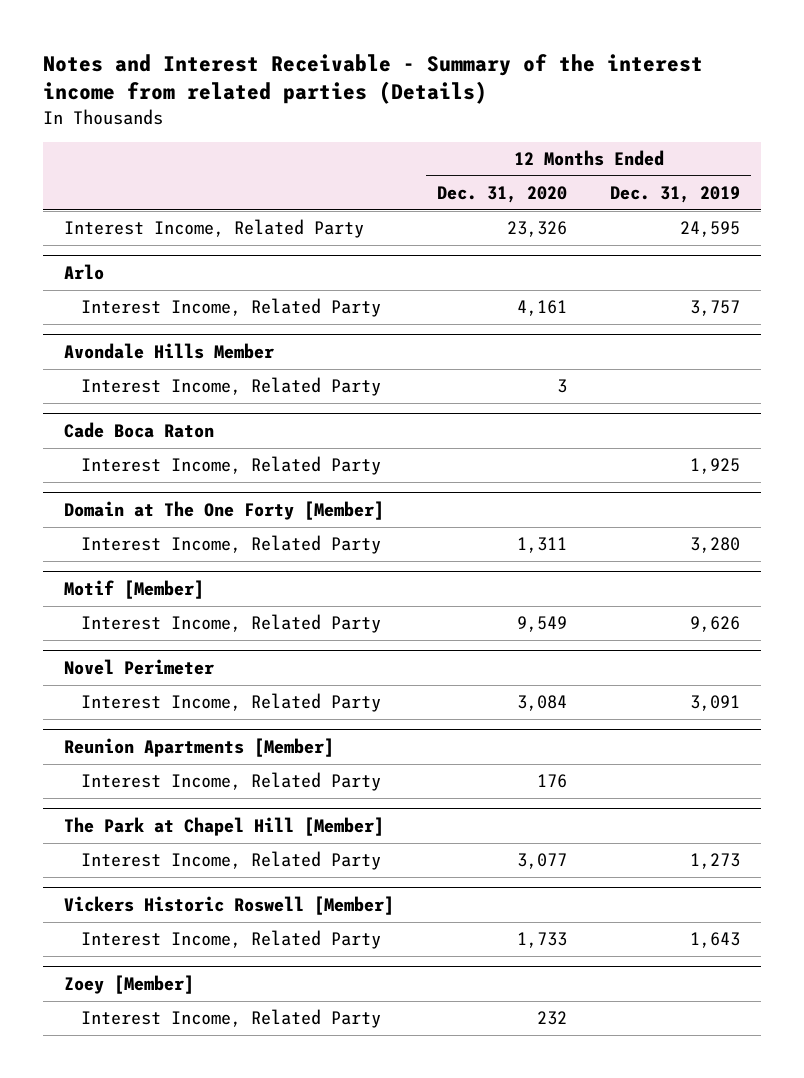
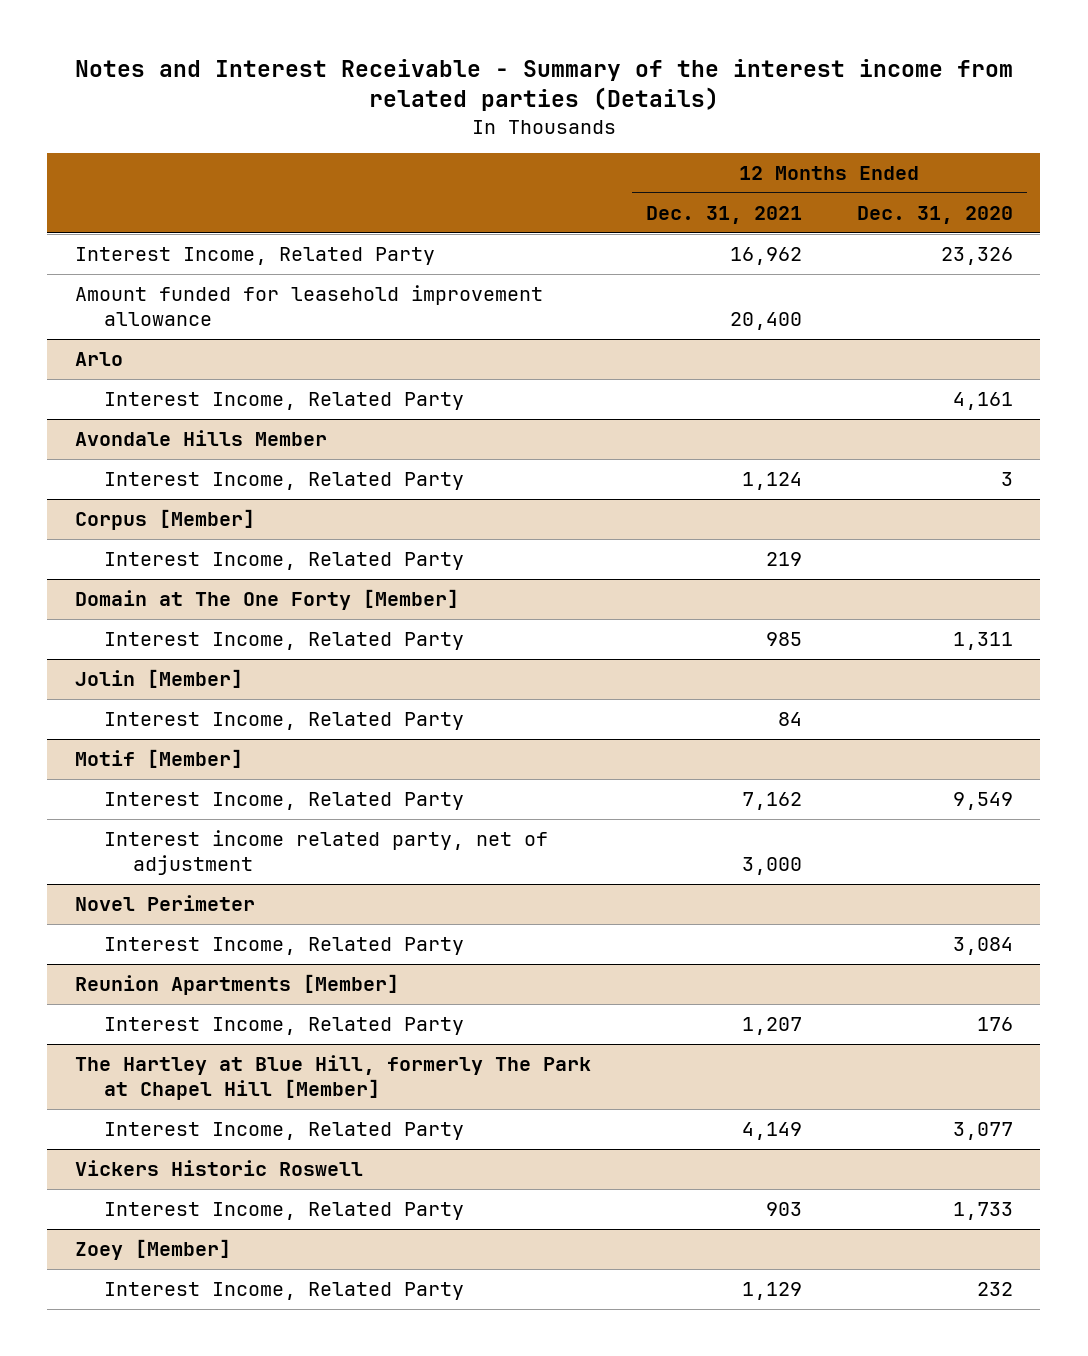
- | 12 Months Ended Dec. 31, 2020 | 12 Months Ended Dec. 31, 2019
+ | 12 Months Ended Dec. 31, 2021 | 12 Months Ended Dec. 31, 2020
+ Amount funded for leasehold improvement allowance | 20,400 |
- Cade Boca Raton
+ Corpus [Member]
+ Jolin [Member]
+ Interest Income, Related Party | 84 |
@ Motif [Member]
+ Interest income related party, net of adjustment | 3,000 |
- The Park at Chapel Hill [Member]
+ The Hartley at Blue Hill, formerly The Park at Chapel Hill [Member]
- Vickers Historic Roswell [Member]
+ Vickers Historic Roswell

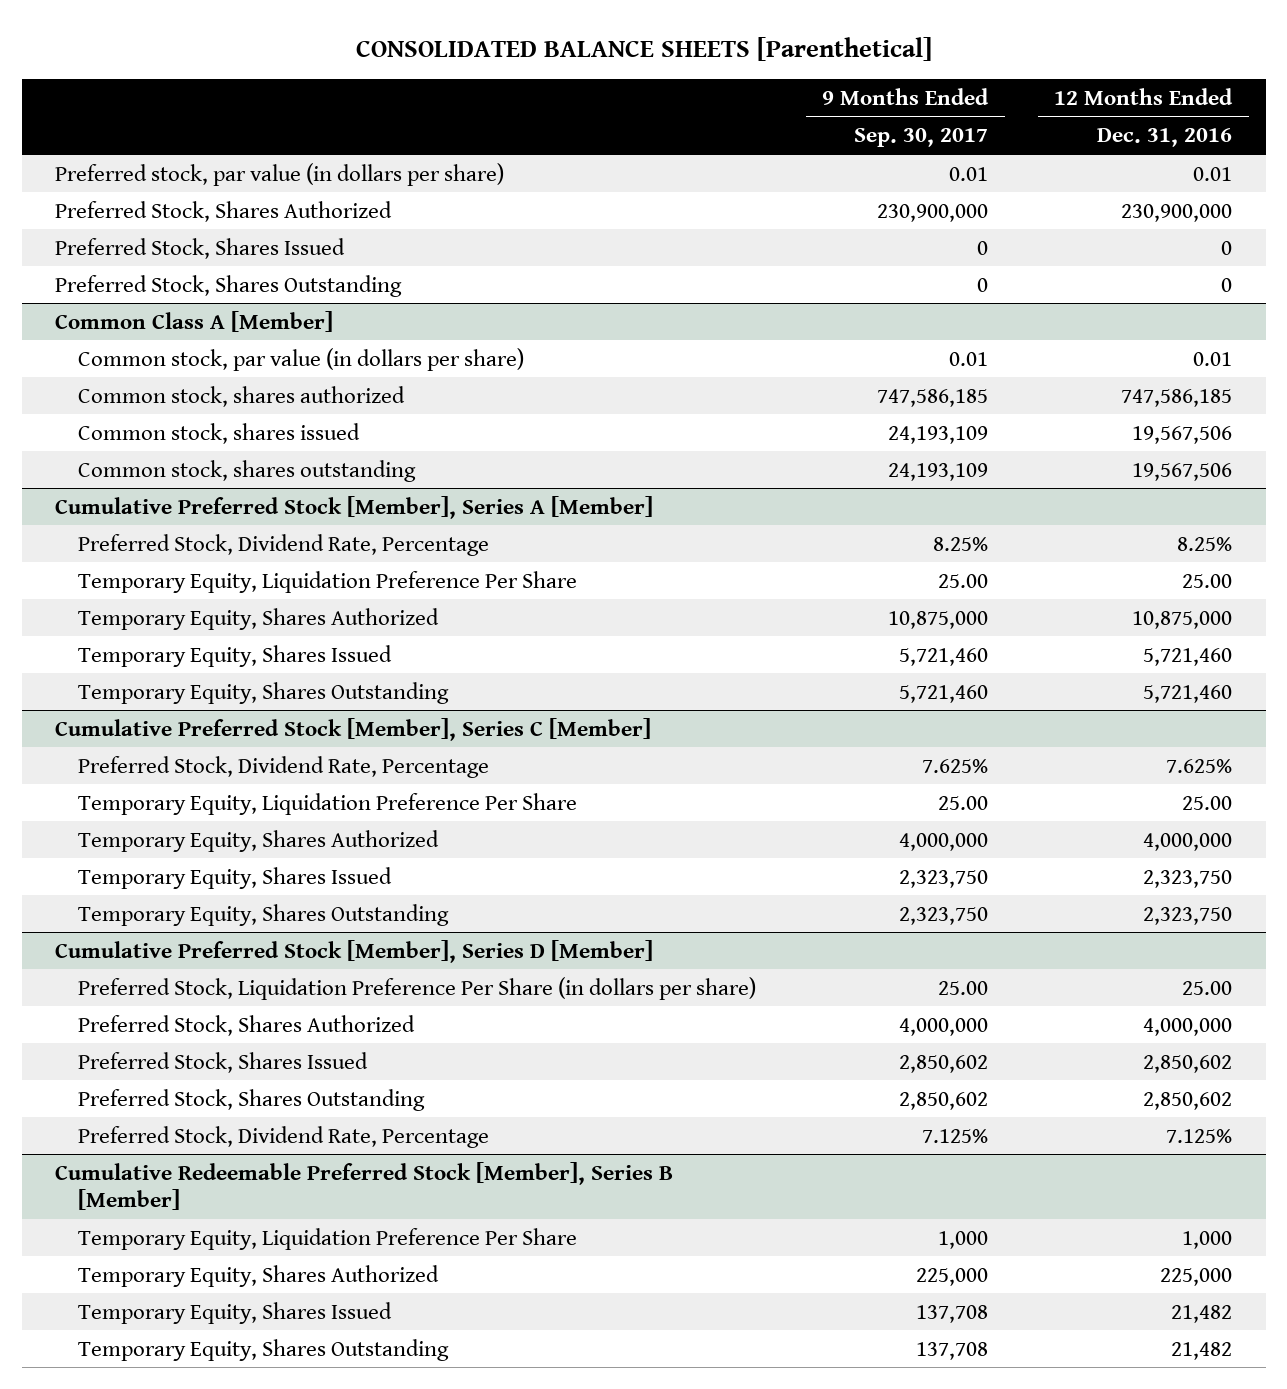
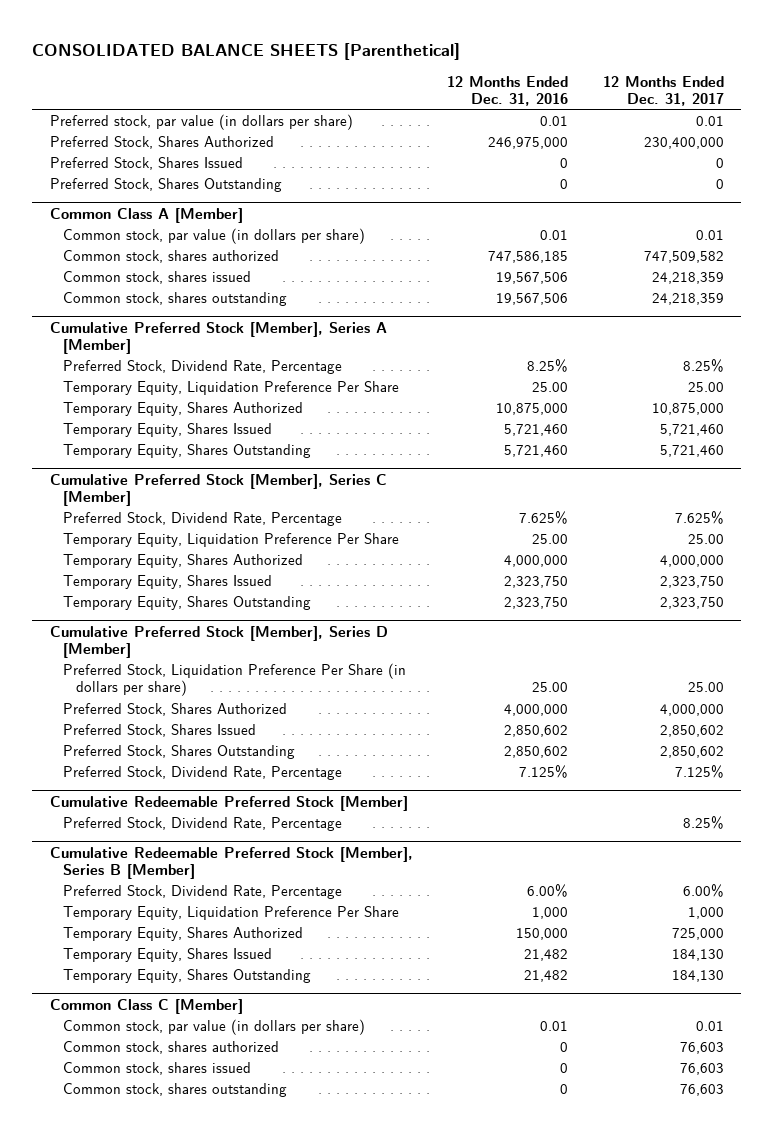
- | 9 Months Ended Sep. 30, 2017 | 12 Months Ended Dec. 31, 2016
+ | 12 Months Ended Dec. 31, 2016 | 12 Months Ended Dec. 31, 2017
- Preferred Stock, Shares Authorized | 230,900,000 | 230,900,000
+ Preferred Stock, Shares Authorized | 246,975,000 | 230,400,000
+ Cumulative Redeemable Preferred Stock [Member]
+ Preferred Stock, Dividend Rate, Percentage | | 8.25%
@ Cumulative Redeemable Preferred Stock [Member], Series B [Member]
+ Preferred Stock, Dividend Rate, Percentage | 6.00% | 6.00%
- Temporary Equity, Shares Authorized | 225,000 | 225,000
+ Temporary Equity, Shares Authorized | 150,000 | 725,000
+ Common Class C [Member]
+ Common stock, par value (in dollars per share) | 0.01 | 0.01
+ Common stock, shares authorized | 0 | 76,603
+ Common stock, shares issued | 0 | 76,603
+ Common stock, shares outstanding | 0 | 76,603

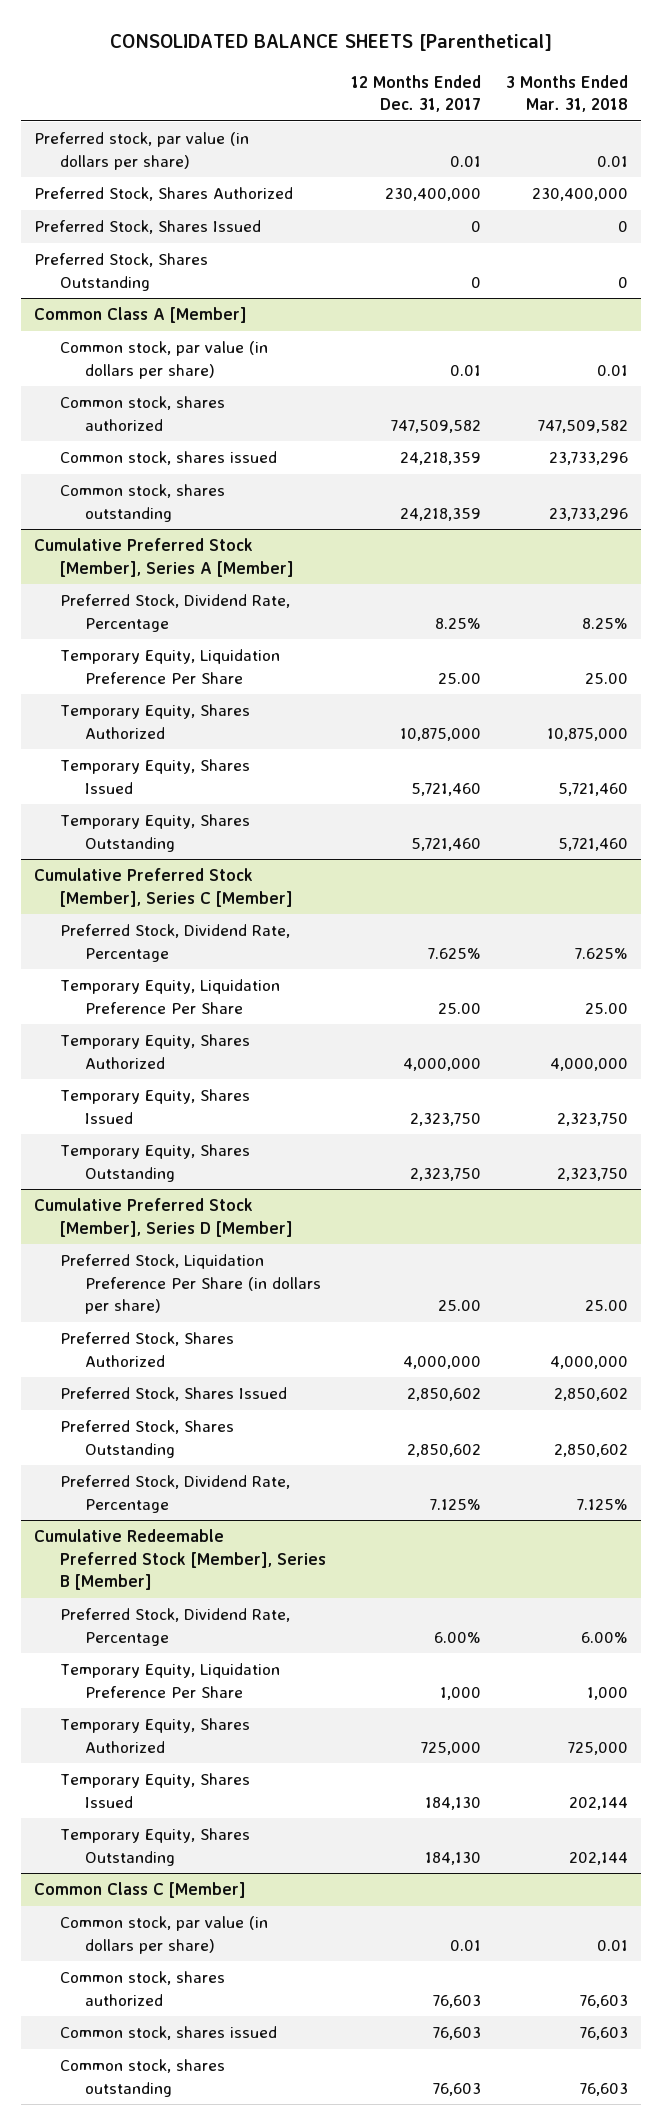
- | 12 Months Ended Dec. 31, 2016 | 12 Months Ended Dec. 31, 2017
+ | 12 Months Ended Dec. 31, 2017 | 3 Months Ended Mar. 31, 2018
- Cumulative Redeemable Preferred Stock [Member]
- Preferred Stock, Dividend Rate, Percentage | | 8.25%

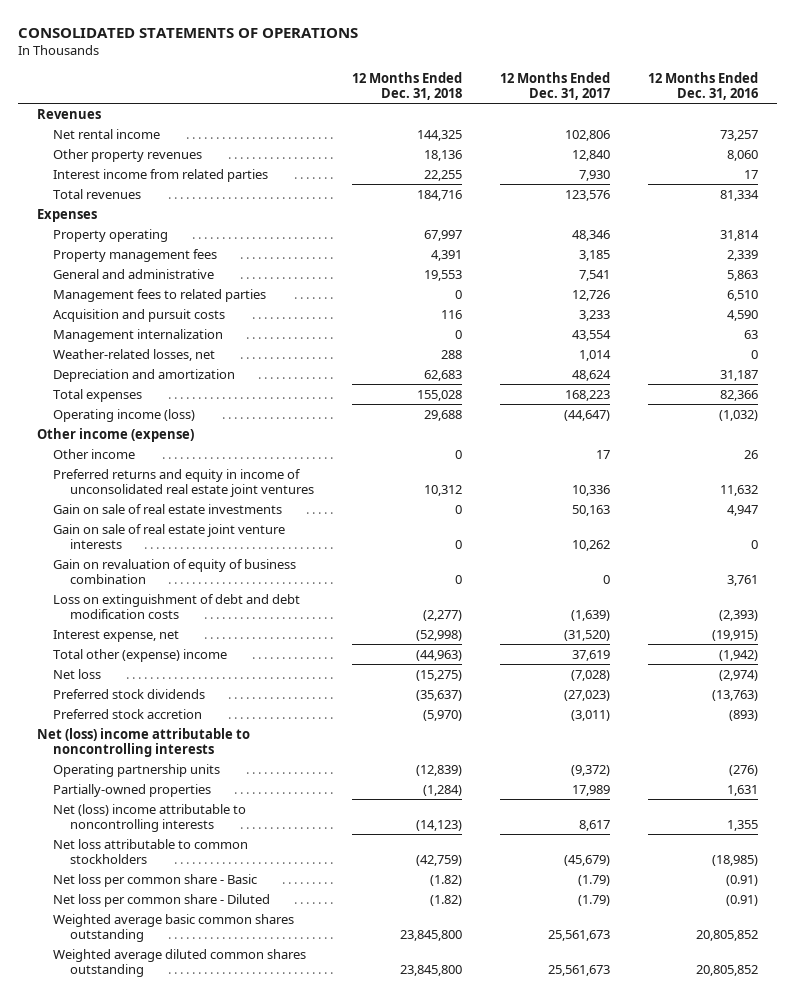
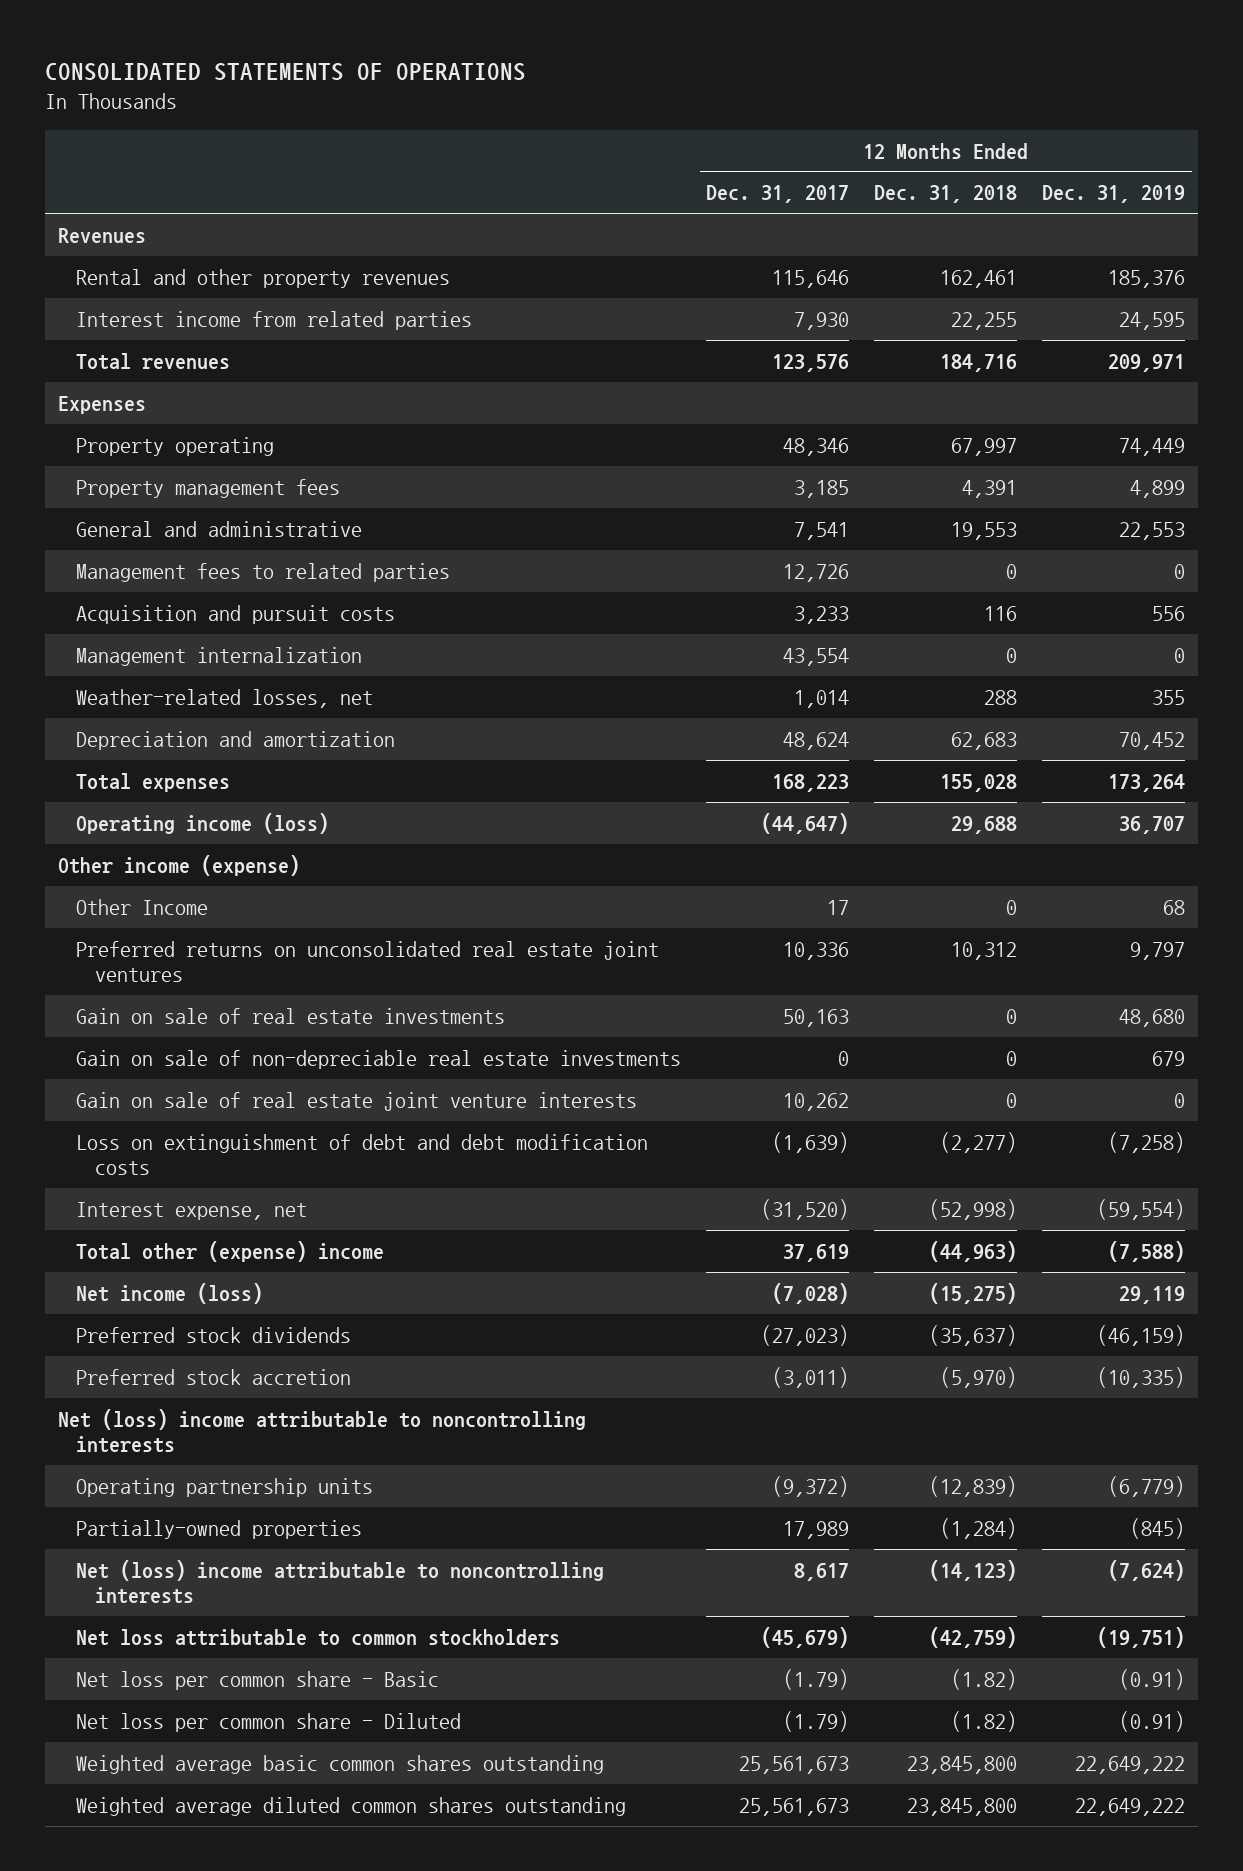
- | 12 Months Ended Dec. 31, 2018 | 12 Months Ended Dec. 31, 2017 | 12 Months Ended Dec. 31, 2016
+ | 12 Months Ended Dec. 31, 2017 | 12 Months Ended Dec. 31, 2018 | 12 Months Ended Dec. 31, 2019
- Net rental income | 144,325 | 102,806 | 73,257
- Other property revenues | 18,136 | 12,840 | 8,060
+ Rental and other property revenues | 115,646 | 162,461 | 185,376
- Other income | 0 | 17 | 26
- Preferred returns and equity in income of unconsolidated real estate joint ventures | 10,312 | 10,336 | 11,632
+ Other Income | 17 | 0 | 68
+ Preferred returns on unconsolidated real estate joint ventures | 10,336 | 10,312 | 9,797
+ Gain on sale of non-depreciable real estate investments | 0 | 0 | 679
- Gain on revaluation of equity of business combination | 0 | 0 | 3,761
- Net loss | (15,275) | (7,028) | (2,974)
+ Net income (loss) | (7,028) | (15,275) | 29,119

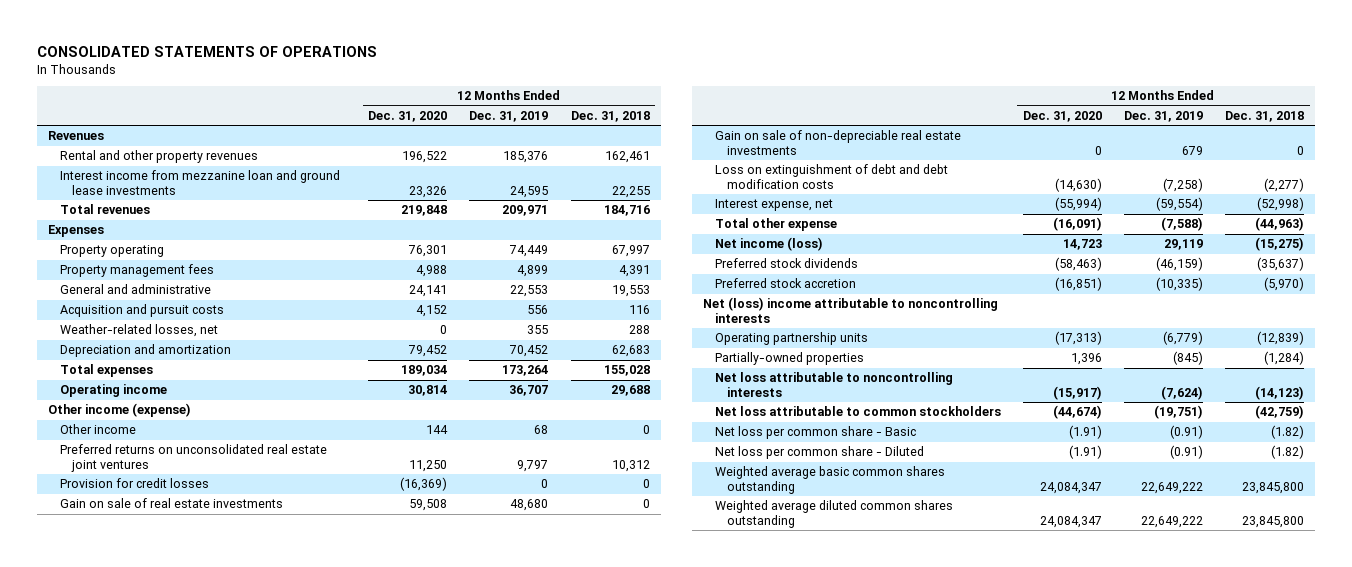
- | 12 Months Ended Dec. 31, 2017 | 12 Months Ended Dec. 31, 2018 | 12 Months Ended Dec. 31, 2019
+ | 12 Months Ended Dec. 31, 2020 | 12 Months Ended Dec. 31, 2019 | 12 Months Ended Dec. 31, 2018
- Interest income from related parties | 7,930 | 22,255 | 24,595
+ Interest income from mezzanine loan and ground lease investments | 23,326 | 24,595 | 22,255
- Management fees to related parties | 12,726 | 0 | 0
- Management internalization | 43,554 | 0 | 0
- Operating income (loss) | (44,647) | 29,688 | 36,707
+ Operating income | 30,814 | 36,707 | 29,688
- Other Income | 17 | 0 | 68
+ Other income | 144 | 68 | 0
+ Provision for credit losses | (16,369) | 0 | 0
- Gain on sale of real estate joint venture interests | 10,262 | 0 | 0
- Total other (expense) income | 37,619 | (44,963) | (7,588)
+ Total other expense | (16,091) | (7,588) | (44,963)
- Net (loss) income attributable to noncontrolling interests | 8,617 | (14,123) | (7,624)
+ Net loss attributable to noncontrolling interests | (15,917) | (7,624) | (14,123)

